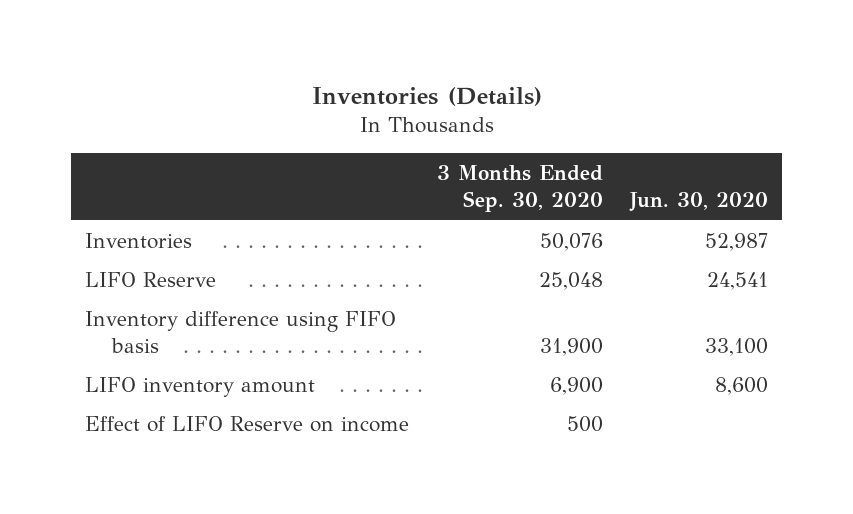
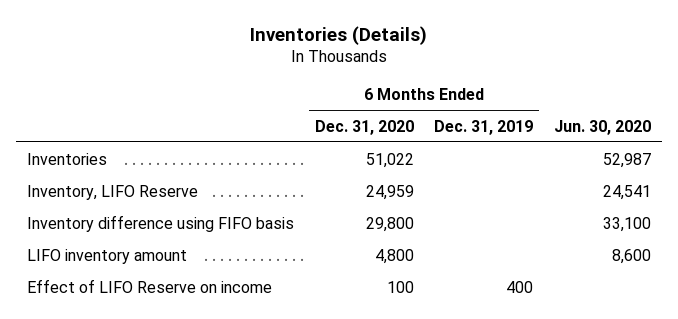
- | 3 Months Ended Sep. 30, 2020 | Jun. 30, 2020
+ | 6 Months Ended Dec. 31, 2020 | 6 Months Ended Dec. 31, 2019 | Jun. 30, 2020
- LIFO Reserve | 25,048 | 24,541
+ Inventory, LIFO Reserve | 24,959 | | 24,541

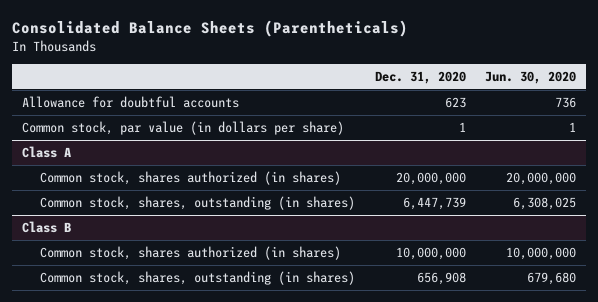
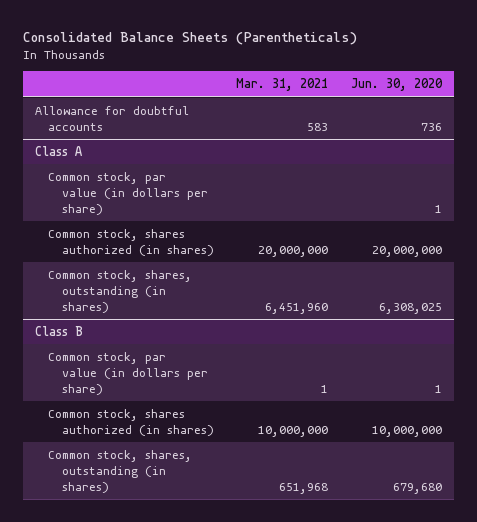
- | Dec. 31, 2020 | Jun. 30, 2020
+ | Mar. 31, 2021 | Jun. 30, 2020
- Common stock, par value (in dollars per share) | 1 | 1
@ Class A
+ Common stock, par value (in dollars per share) | | 1
@ Class B
+ Common stock, par value (in dollars per share) | 1 | 1

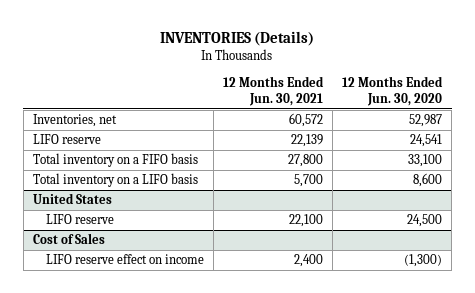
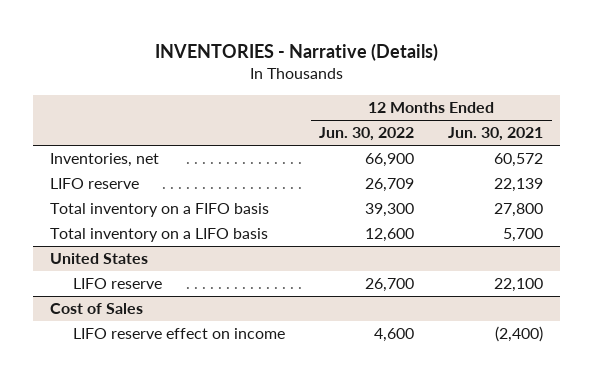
- INVENTORIES (Details)
+ INVENTORIES - Narrative (Details)
- | 12 Months Ended Jun. 30, 2021 | 12 Months Ended Jun. 30, 2020
+ | 12 Months Ended Jun. 30, 2022 | 12 Months Ended Jun. 30, 2021
@ Cost of Sales
- LIFO reserve effect on income | 2,400 | (1,300)
+ LIFO reserve effect on income | 4,600 | (2,400)

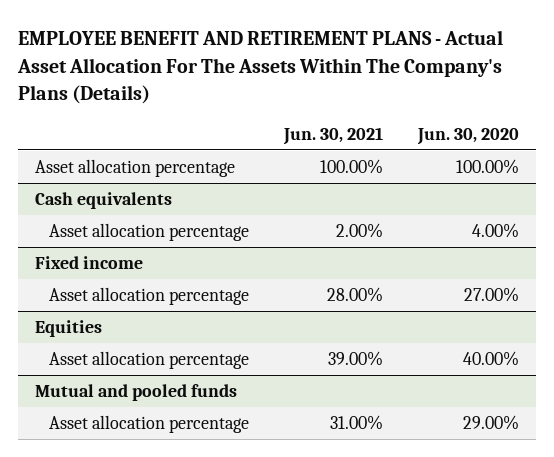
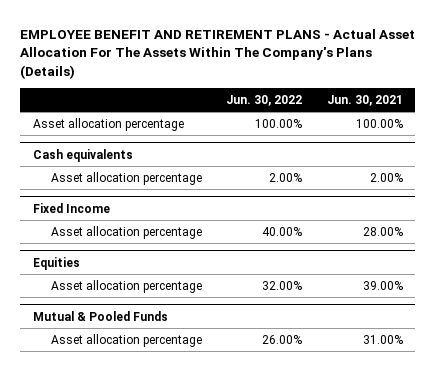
- | Jun. 30, 2021 | Jun. 30, 2020
+ | Jun. 30, 2022 | Jun. 30, 2021
- Fixed income
+ Fixed Income
- Mutual and pooled funds
+ Mutual & Pooled Funds

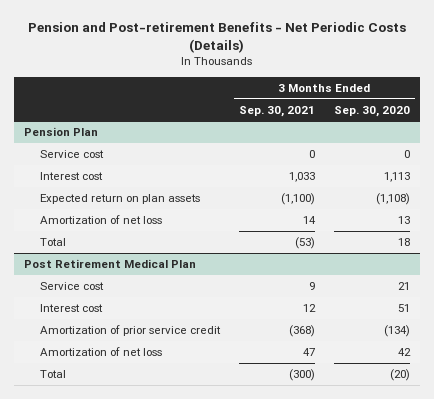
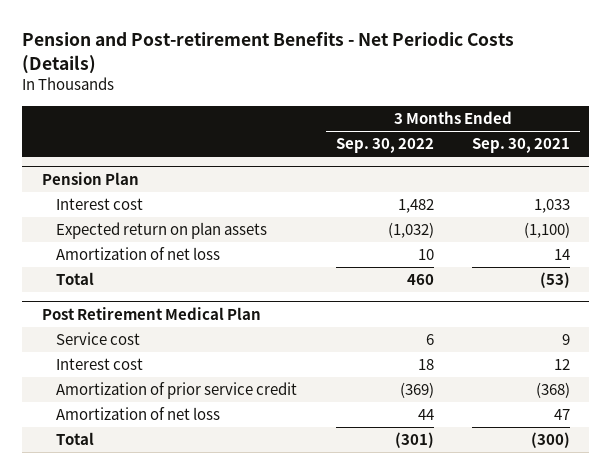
- | 3 Months Ended Sep. 30, 2021 | 3 Months Ended Sep. 30, 2020
+ | 3 Months Ended Sep. 30, 2022 | 3 Months Ended Sep. 30, 2021
@ Pension Plan
- Service cost | 0 | 0

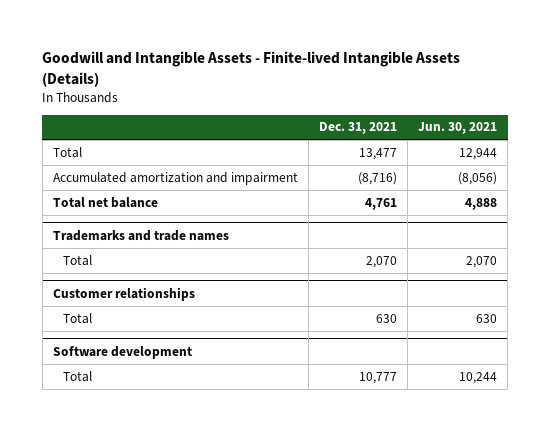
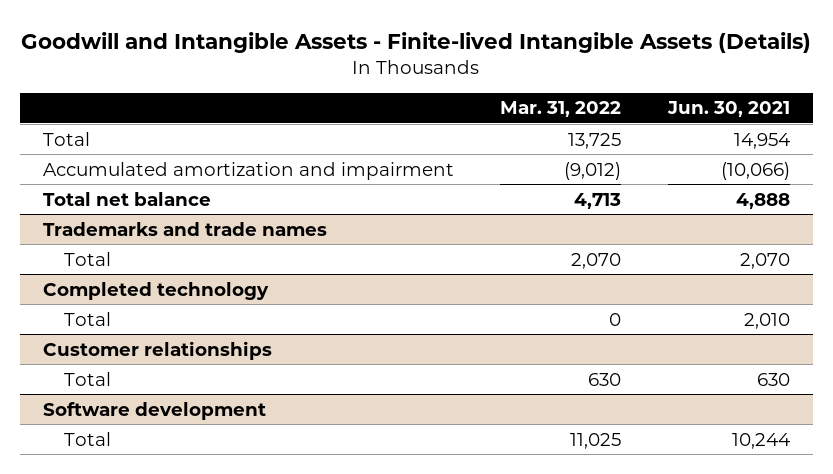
- | Dec. 31, 2021 | Jun. 30, 2021
+ | Mar. 31, 2022 | Jun. 30, 2021
- Total | 13,477 | 12,944
- Accumulated amortization and impairment | (8,716) | (8,056)
+ Total | 13,725 | 14,954
+ Accumulated amortization and impairment | (9,012) | (10,066)
+ Completed technology
+ Total | 0 | 2,010

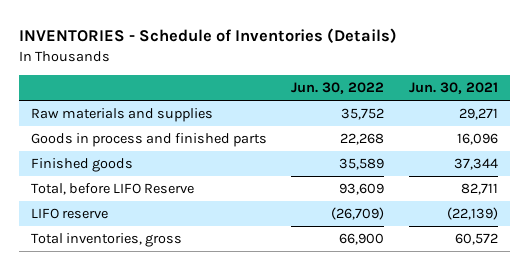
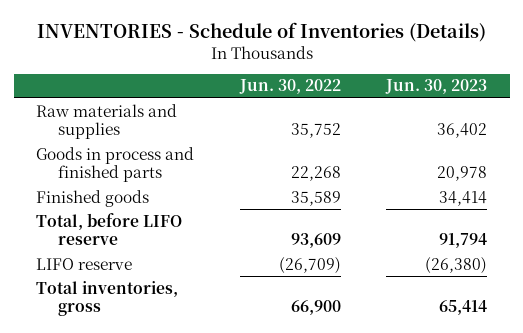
- | Jun. 30, 2022 | Jun. 30, 2021
+ | Jun. 30, 2022 | Jun. 30, 2023
- Total, before LIFO Reserve | 93,609 | 82,711
+ Total, before LIFO reserve | 93,609 | 91,794

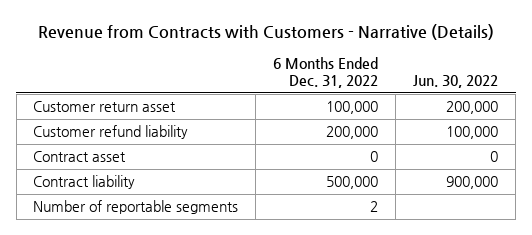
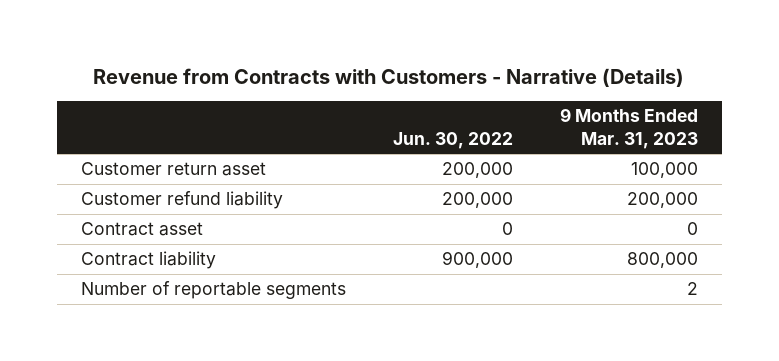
- | 6 Months Ended Dec. 31, 2022 | Jun. 30, 2022
+ | Jun. 30, 2022 | 9 Months Ended Mar. 31, 2023
- Customer refund liability | 200,000 | 100,000
+ Customer refund liability | 200,000 | 200,000

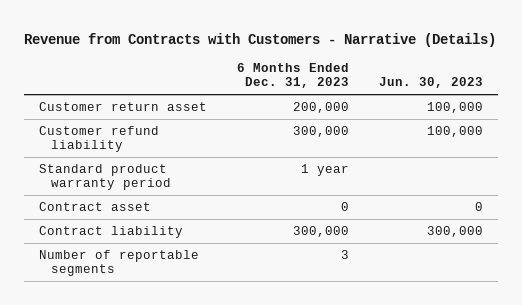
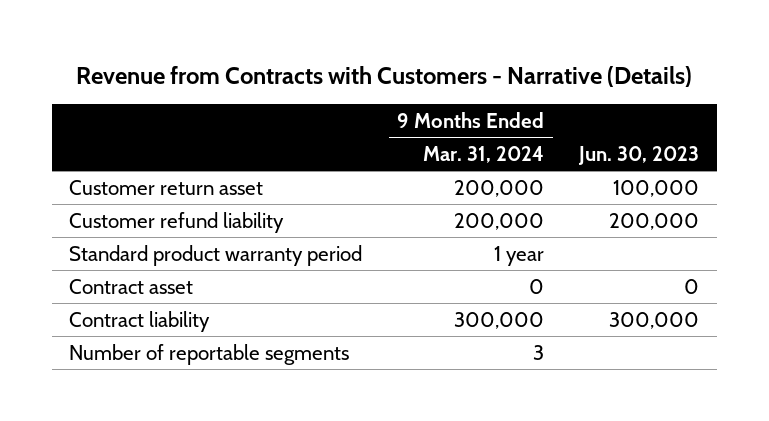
- | 6 Months Ended Dec. 31, 2023 | Jun. 30, 2023
+ | 9 Months Ended Mar. 31, 2024 | Jun. 30, 2023
- Customer refund liability | 300,000 | 100,000
+ Customer refund liability | 200,000 | 200,000

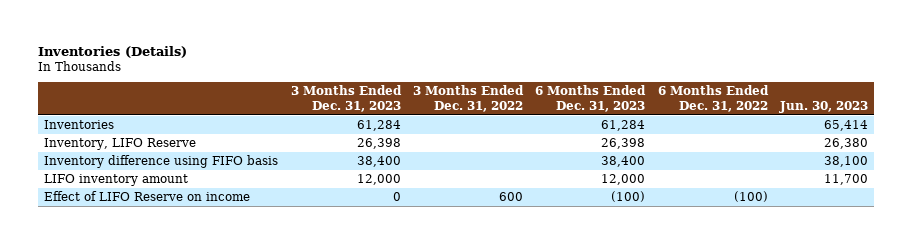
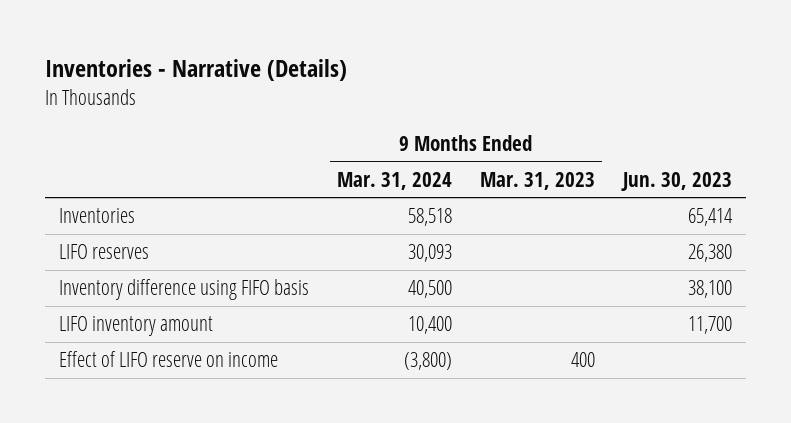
- Inventories (Details)
+ Inventories - Narrative (Details)
- | 3 Months Ended Dec. 31, 2023 | 3 Months Ended Dec. 31, 2022 | 6 Months Ended Dec. 31, 2023 | 6 Months Ended Dec. 31, 2022 | Jun. 30, 2023
+ | 9 Months Ended Mar. 31, 2024 | 9 Months Ended Mar. 31, 2023 | Jun. 30, 2023
- Inventory, LIFO Reserve | 26,398 | | 26,398 | | 26,380
+ LIFO reserves | 30,093 | | 26,380
- Effect of LIFO Reserve on income | 0 | 600 | (100) | (100) |
+ Effect of LIFO reserve on income | (3,800) | 400 |

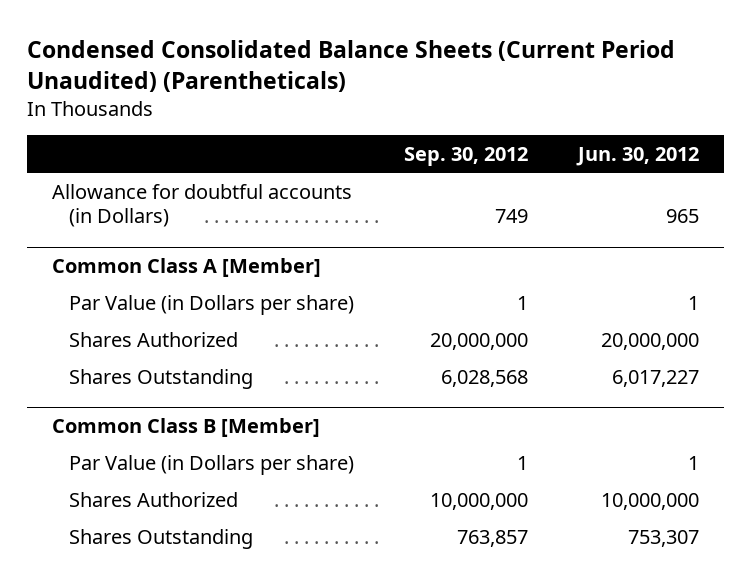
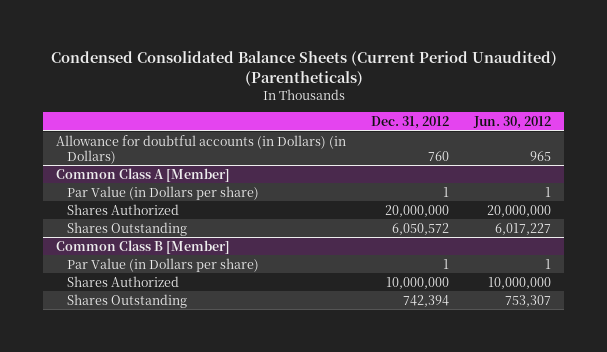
- | Sep. 30, 2012 | Jun. 30, 2012
+ | Dec. 31, 2012 | Jun. 30, 2012
- Allowance for doubtful accounts (in Dollars) | 749 | 965
+ Allowance for doubtful accounts (in Dollars) (in Dollars) | 760 | 965

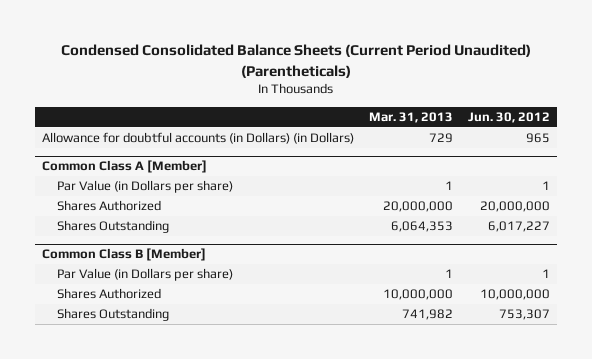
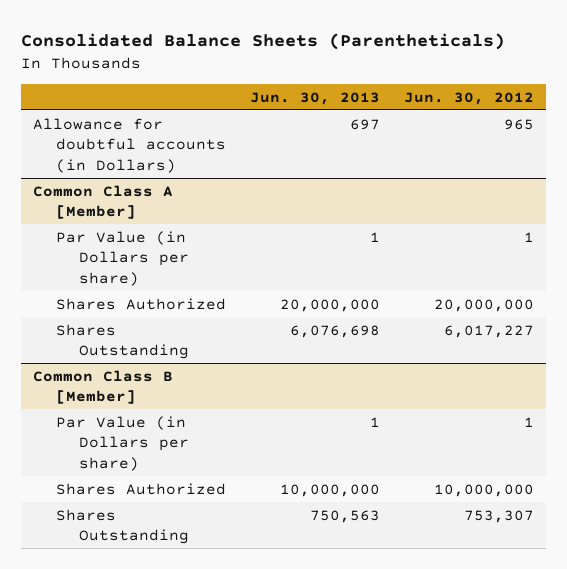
- Condensed Consolidated Balance Sheets (Current Period Unaudited) (Parentheticals)
+ Consolidated Balance Sheets (Parentheticals)
- | Mar. 31, 2013 | Jun. 30, 2012
+ | Jun. 30, 2013 | Jun. 30, 2012
- Allowance for doubtful accounts (in Dollars) (in Dollars) | 729 | 965
+ Allowance for doubtful accounts (in Dollars) | 697 | 965

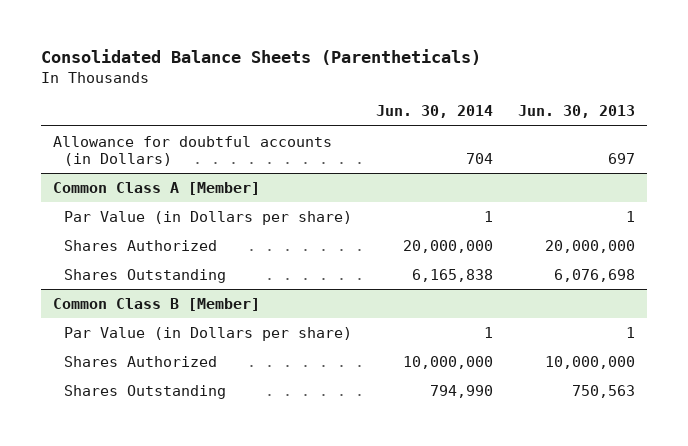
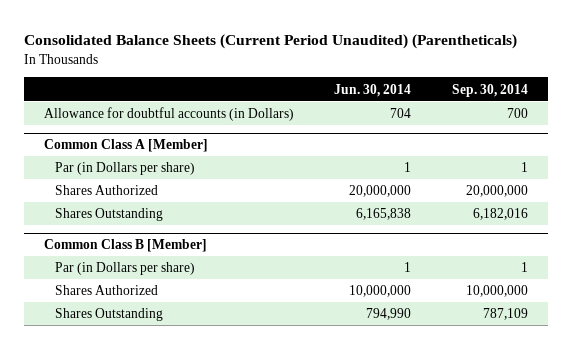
- Consolidated Balance Sheets (Parentheticals)
+ Consolidated Balance Sheets (Current Period Unaudited) (Parentheticals)
- | Jun. 30, 2014 | Jun. 30, 2013
+ | Jun. 30, 2014 | Sep. 30, 2014
@ Common Class A [Member]
- Par Value (in Dollars per share) | 1 | 1
+ Par (in Dollars per share) | 1 | 1
@ Common Class B [Member]
- Par Value (in Dollars per share) | 1 | 1
+ Par (in Dollars per share) | 1 | 1

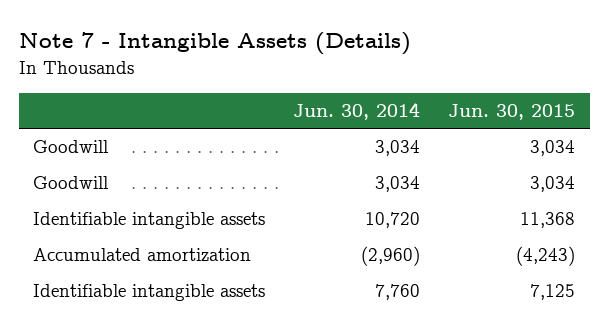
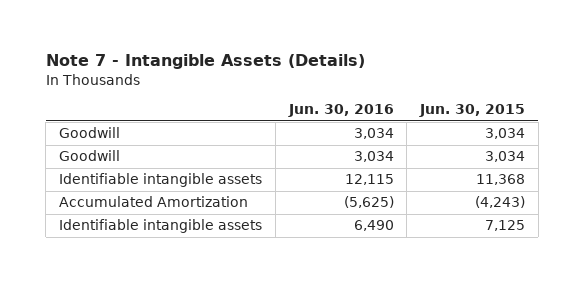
- | Jun. 30, 2014 | Jun. 30, 2015
+ | Jun. 30, 2016 | Jun. 30, 2015
- Accumulated amortization | (2,960) | (4,243)
+ Accumulated Amortization | (5,625) | (4,243)

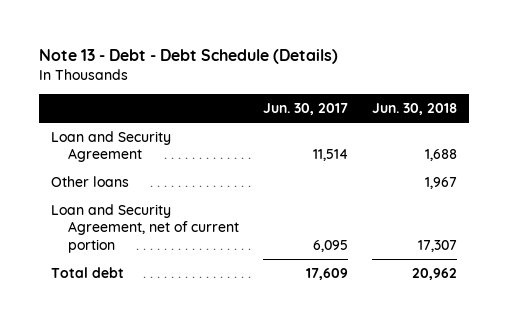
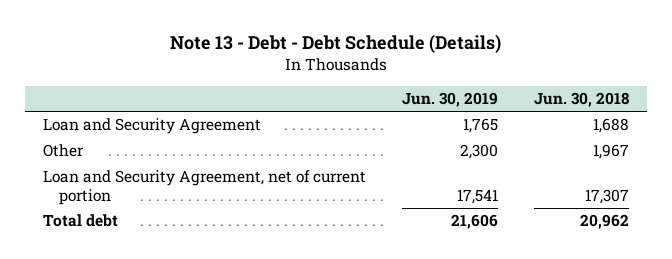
- | Jun. 30, 2017 | Jun. 30, 2018
+ | Jun. 30, 2019 | Jun. 30, 2018
- Other loans | | 1,967
+ Other | 2,300 | 1,967

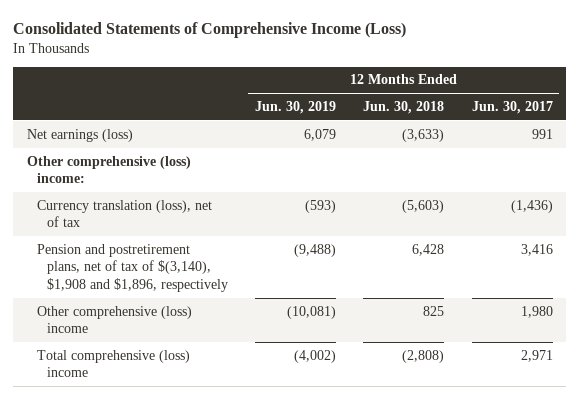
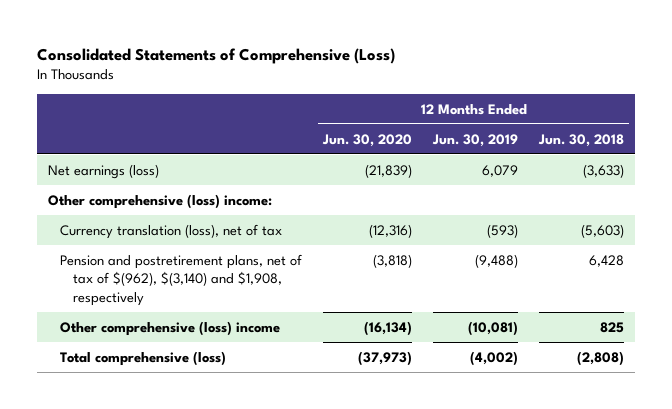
- Consolidated Statements of Comprehensive Income (Loss)
+ Consolidated Statements of Comprehensive (Loss)
- | 12 Months Ended Jun. 30, 2019 | 12 Months Ended Jun. 30, 2018 | 12 Months Ended Jun. 30, 2017
+ | 12 Months Ended Jun. 30, 2020 | 12 Months Ended Jun. 30, 2019 | 12 Months Ended Jun. 30, 2018
- Pension and postretirement plans, net of tax of $(3,140), $1,908 and $1,896, respectively | (9,488) | 6,428 | 3,416
+ Pension and postretirement plans, net of tax of $(962), $(3,140) and $1,908, respectively | (3,818) | (9,488) | 6,428
- Total comprehensive (loss) income | (4,002) | (2,808) | 2,971
+ Total comprehensive (loss) | (37,973) | (4,002) | (2,808)

